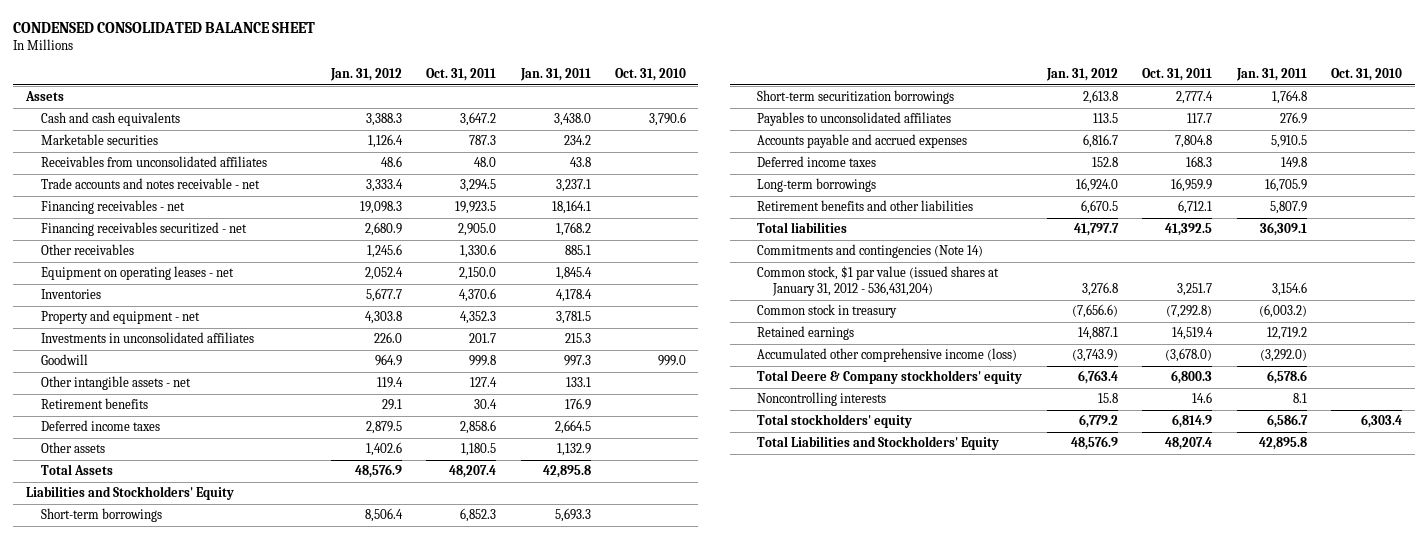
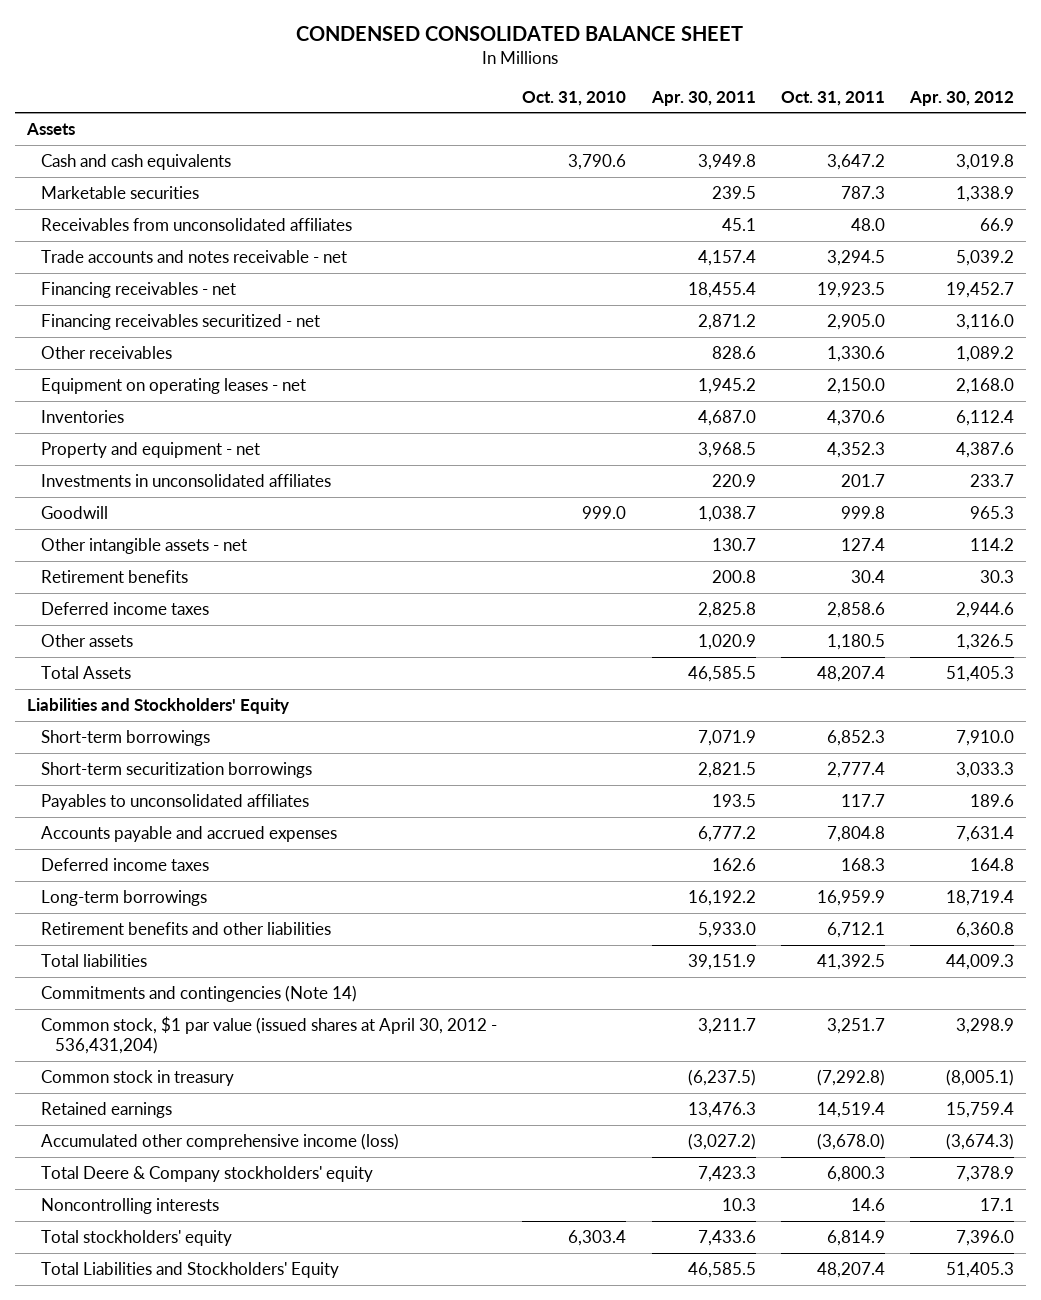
- | Jan. 31, 2012 | Oct. 31, 2011 | Jan. 31, 2011 | Oct. 31, 2010
+ | Oct. 31, 2010 | Apr. 30, 2011 | Oct. 31, 2011 | Apr. 30, 2012
- Common stock, $1 par value (issued shares at January 31, 2012 - 536,431,204) | 3,276.8 | 3,251.7 | 3,154.6 |
+ Common stock, $1 par value (issued shares at April 30, 2012 - 536,431,204) | | 3,211.7 | 3,251.7 | 3,298.9

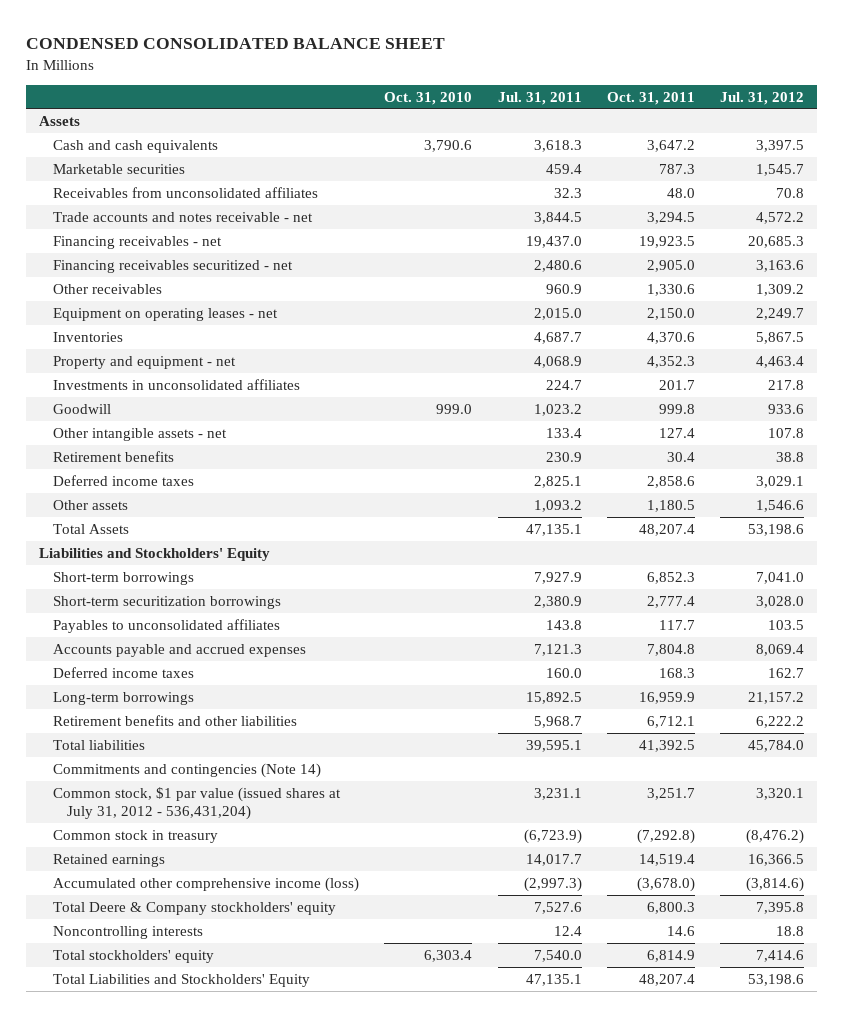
- | Oct. 31, 2010 | Apr. 30, 2011 | Oct. 31, 2011 | Apr. 30, 2012
+ | Oct. 31, 2010 | Jul. 31, 2011 | Oct. 31, 2011 | Jul. 31, 2012
- Common stock, $1 par value (issued shares at April 30, 2012 - 536,431,204) | | 3,211.7 | 3,251.7 | 3,298.9
+ Common stock, $1 par value (issued shares at July 31, 2012 - 536,431,204) | | 3,231.1 | 3,251.7 | 3,320.1

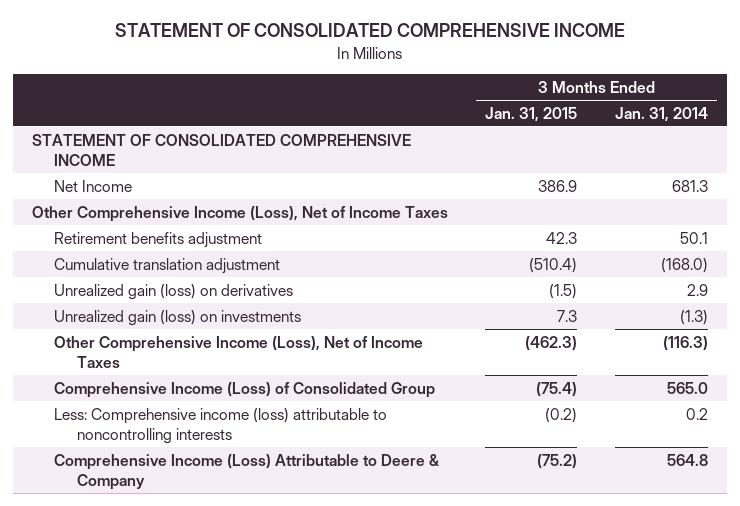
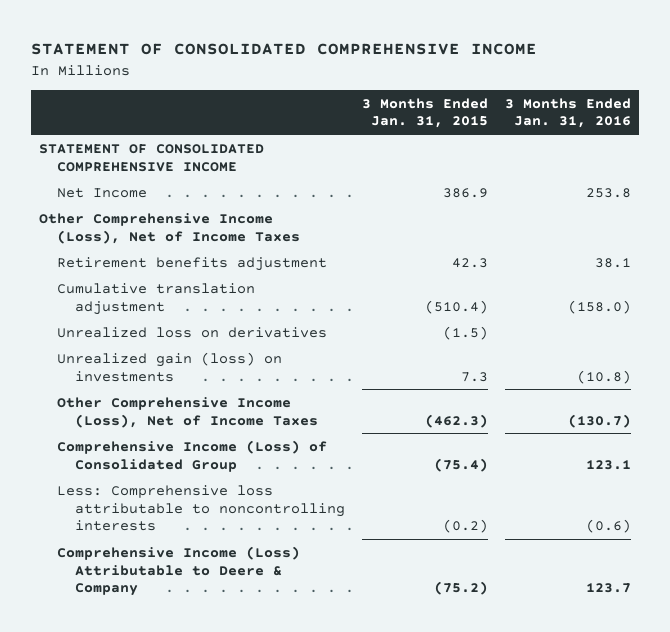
- | 3 Months Ended Jan. 31, 2015 | 3 Months Ended Jan. 31, 2014
+ | 3 Months Ended Jan. 31, 2015 | 3 Months Ended Jan. 31, 2016
- Unrealized gain (loss) on derivatives | (1.5) | 2.9
+ Unrealized loss on derivatives | (1.5) |
- Less: Comprehensive income (loss) attributable to noncontrolling interests | (0.2) | 0.2
+ Less: Comprehensive loss attributable to noncontrolling interests | (0.2) | (0.6)

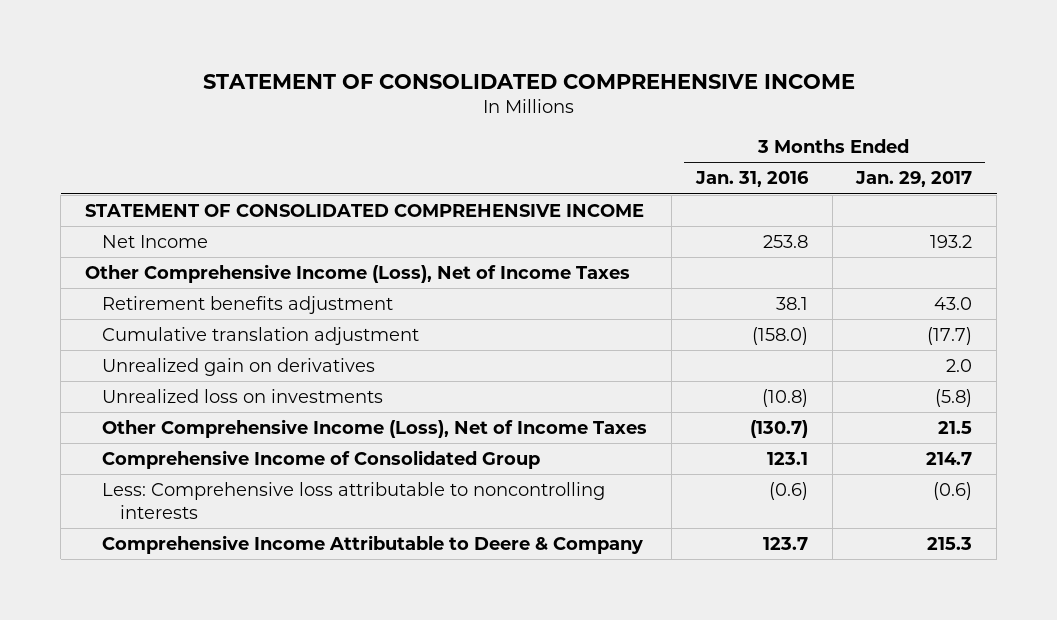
- | 3 Months Ended Jan. 31, 2015 | 3 Months Ended Jan. 31, 2016
+ | 3 Months Ended Jan. 31, 2016 | 3 Months Ended Jan. 29, 2017
- Unrealized loss on derivatives | (1.5) |
- Unrealized gain (loss) on investments | 7.3 | (10.8)
+ Unrealized gain on derivatives | | 2.0
+ Unrealized loss on investments | (10.8) | (5.8)
- Comprehensive Income (Loss) of Consolidated Group | (75.4) | 123.1
+ Comprehensive Income of Consolidated Group | 123.1 | 214.7
- Comprehensive Income (Loss) Attributable to Deere & Company | (75.2) | 123.7
+ Comprehensive Income Attributable to Deere & Company | 123.7 | 215.3

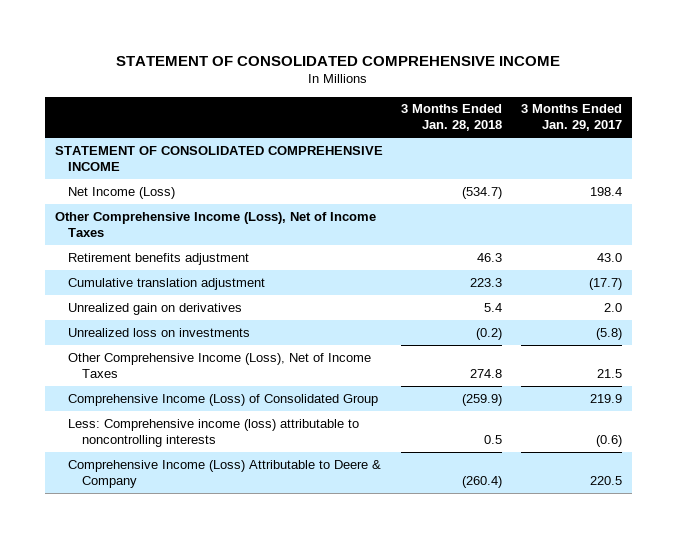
- | 3 Months Ended Jan. 31, 2016 | 3 Months Ended Jan. 29, 2017
+ | 3 Months Ended Jan. 28, 2018 | 3 Months Ended Jan. 29, 2017
- Net Income | 253.8 | 193.2
+ Net Income (Loss) | (534.7) | 198.4
- Comprehensive Income of Consolidated Group | 123.1 | 214.7
- Less: Comprehensive loss attributable to noncontrolling interests | (0.6) | (0.6)
- Comprehensive Income Attributable to Deere & Company | 123.7 | 215.3
+ Comprehensive Income (Loss) of Consolidated Group | (259.9) | 219.9
+ Less: Comprehensive income (loss) attributable to noncontrolling interests | 0.5 | (0.6)
+ Comprehensive Income (Loss) Attributable to Deere & Company | (260.4) | 220.5

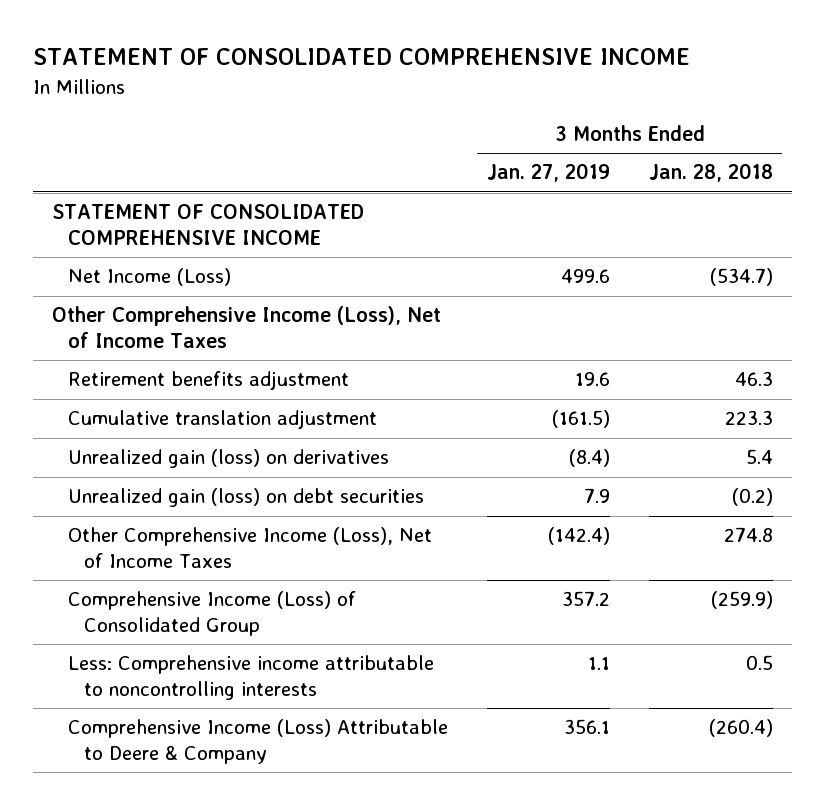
- | 3 Months Ended Jan. 28, 2018 | 3 Months Ended Jan. 29, 2017
+ | 3 Months Ended Jan. 27, 2019 | 3 Months Ended Jan. 28, 2018
- Unrealized gain on derivatives | 5.4 | 2.0
- Unrealized loss on investments | (0.2) | (5.8)
+ Unrealized gain (loss) on derivatives | (8.4) | 5.4
+ Unrealized gain (loss) on debt securities | 7.9 | (0.2)
- Less: Comprehensive income (loss) attributable to noncontrolling interests | 0.5 | (0.6)
+ Less: Comprehensive income attributable to noncontrolling interests | 1.1 | 0.5

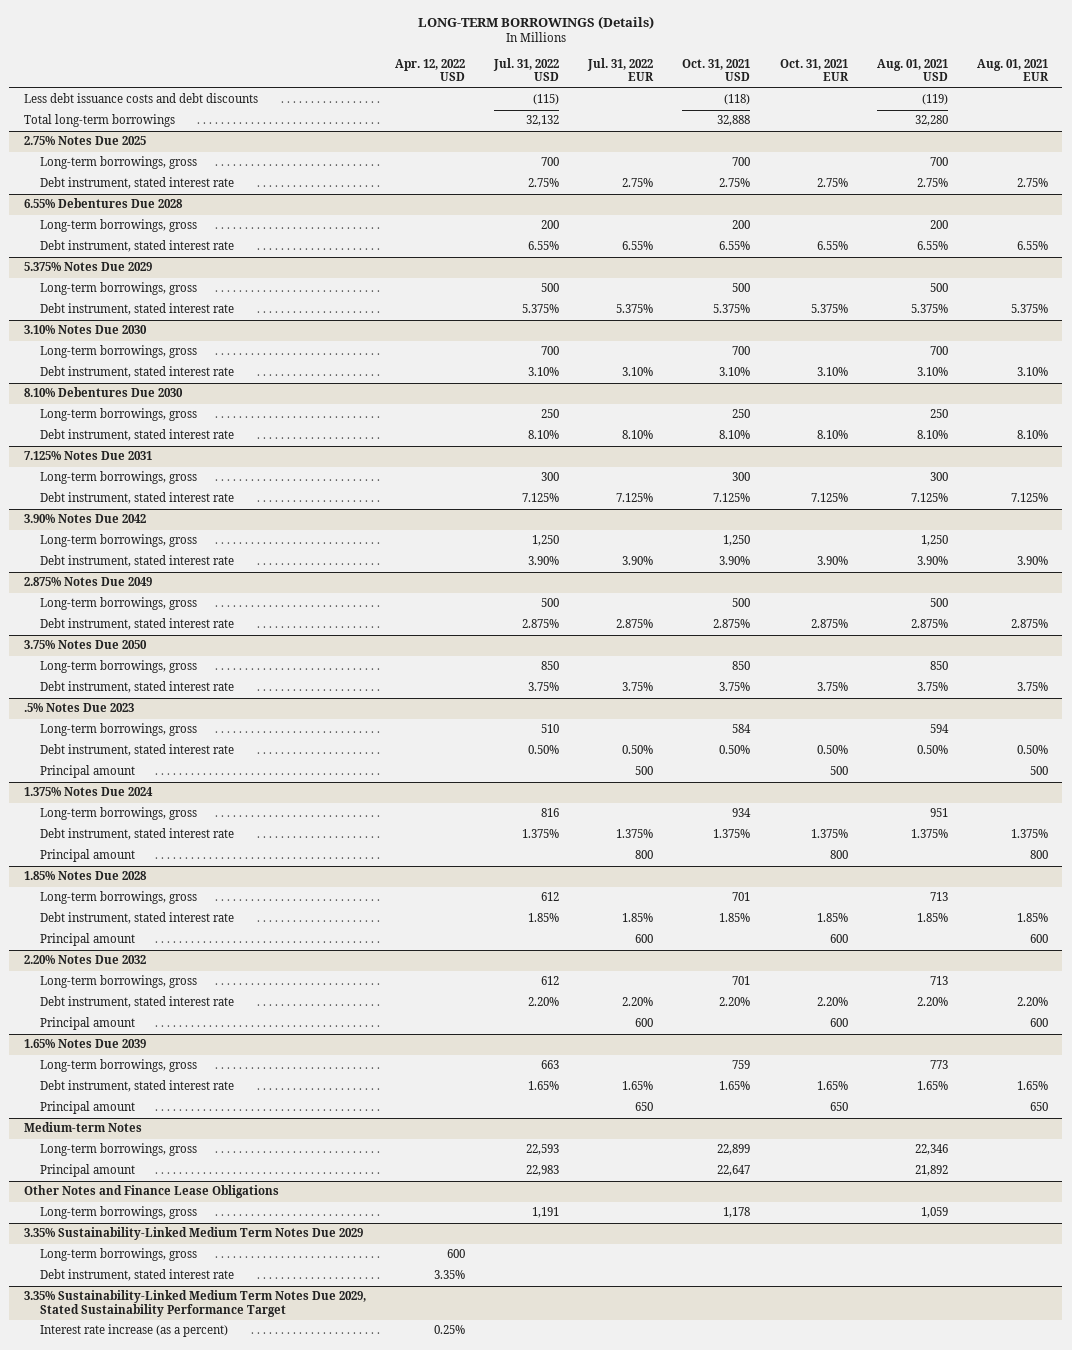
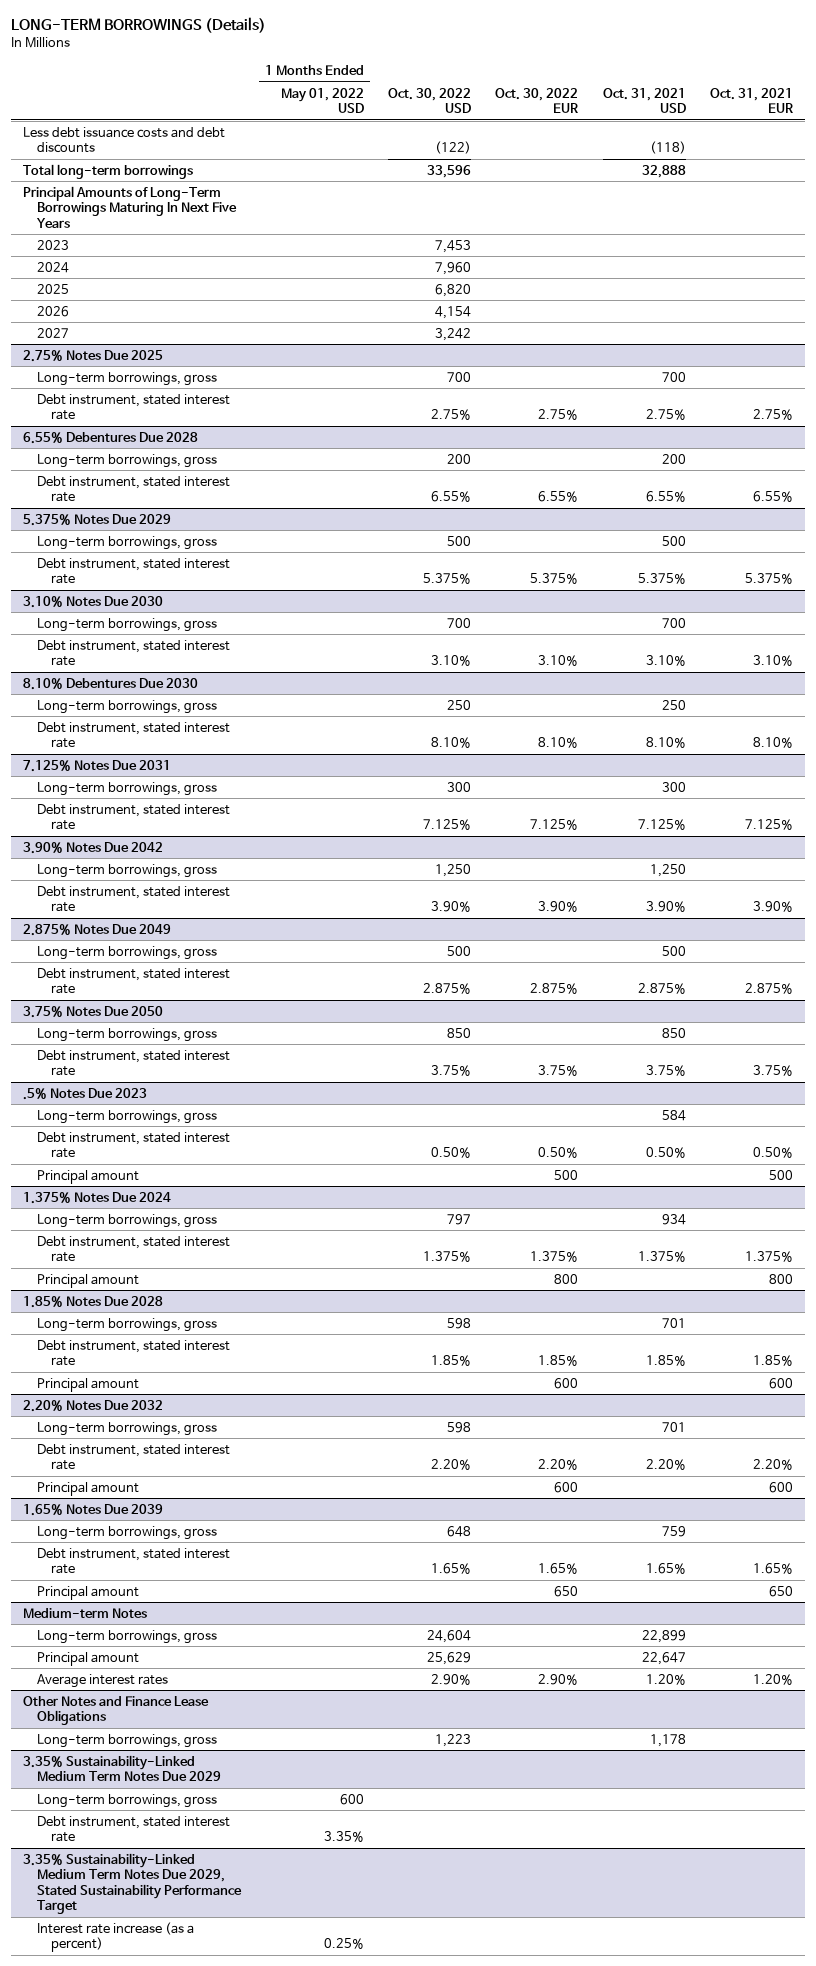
- | Apr. 12, 2022 USD | Jul. 31, 2022 USD | Jul. 31, 2022 EUR | Oct. 31, 2021 USD | Oct. 31, 2021 EUR | Aug. 01, 2021 USD | Aug. 01, 2021 EUR
+ | 1 Months Ended May 01, 2022 USD | Oct. 30, 2022 USD | Oct. 30, 2022 EUR | Oct. 31, 2021 USD | Oct. 31, 2021 EUR
+ Principal Amounts of Long-Term Borrowings Maturing In Next Five Years
+ 2023 | | 7,453 | | |
+ 2024 | | 7,960 | | |
+ 2025 | | 6,820 | | |
+ 2026 | | 4,154 | | |
+ 2027 | | 3,242 | | |
@ Medium-term Notes
+ Average interest rates | | 2.90% | 2.90% | 1.20% | 1.20%

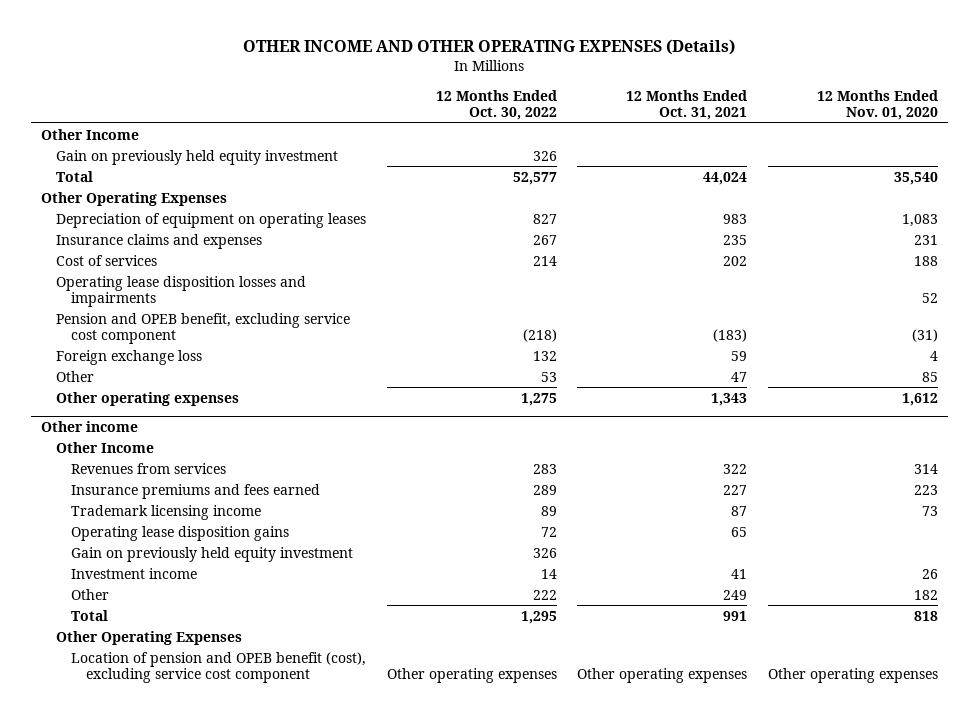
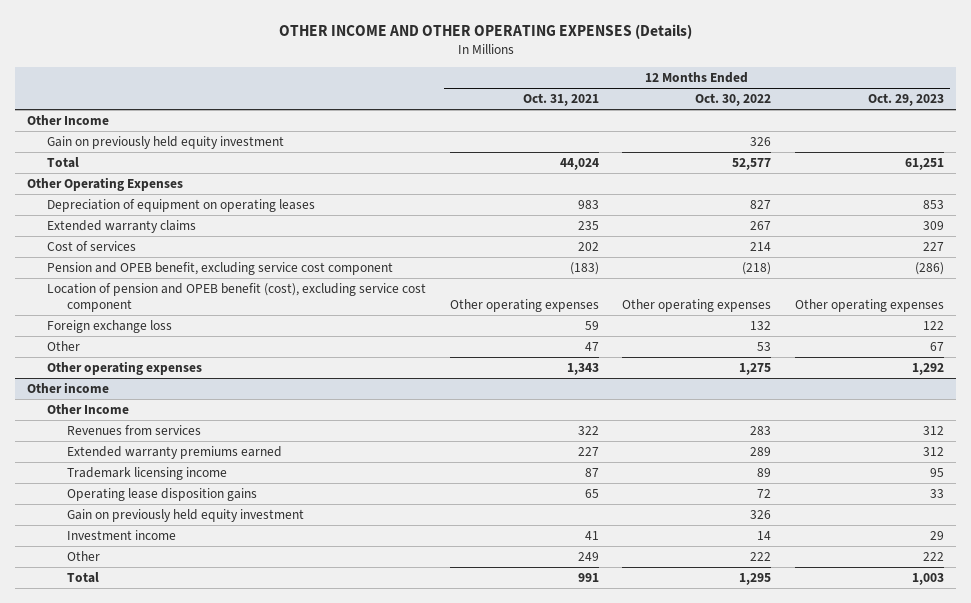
- | 12 Months Ended Oct. 30, 2022 | 12 Months Ended Oct. 31, 2021 | 12 Months Ended Nov. 01, 2020
+ | 12 Months Ended Oct. 31, 2021 | 12 Months Ended Oct. 30, 2022 | 12 Months Ended Oct. 29, 2023
- Insurance claims and expenses | 267 | 235 | 231
+ Extended warranty claims | 235 | 267 | 309
- Operating lease disposition losses and impairments | | | 52
+ Location of pension and OPEB benefit (cost), excluding service cost component | Other operating expenses | Other operating expenses | Other operating expenses
@ Other income
- Insurance premiums and fees earned | 289 | 227 | 223
+ Extended warranty premiums earned | 227 | 289 | 312
- Other Operating Expenses
- Location of pension and OPEB benefit (cost), excluding service cost component | Other operating expenses | Other operating expenses | Other operating expenses

